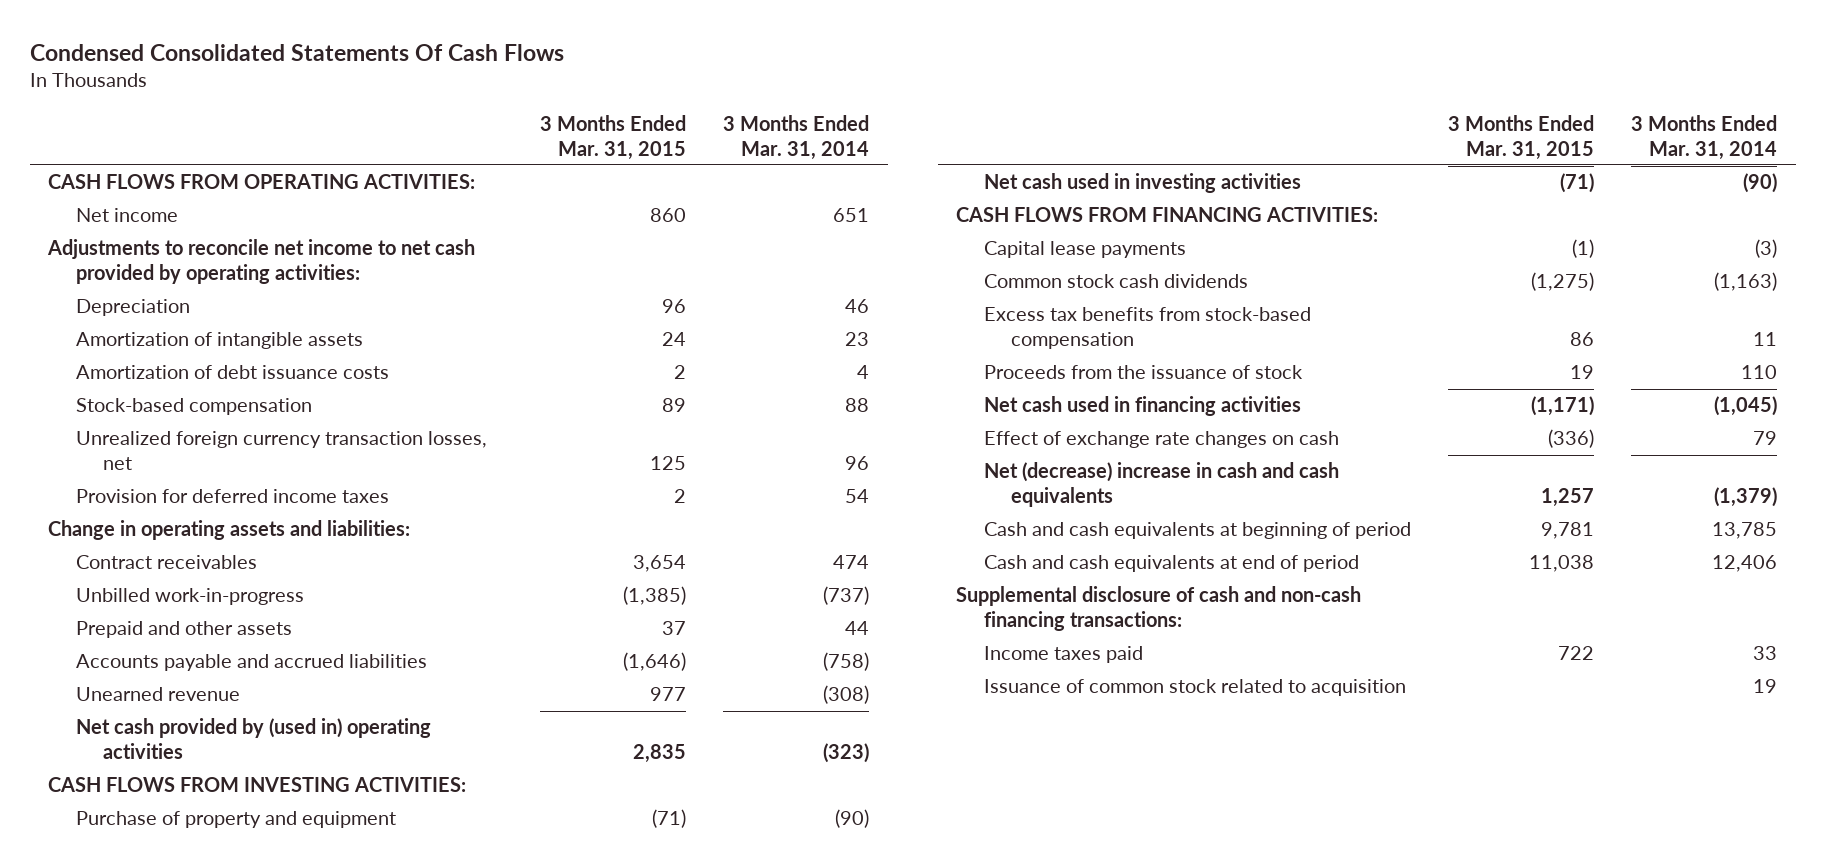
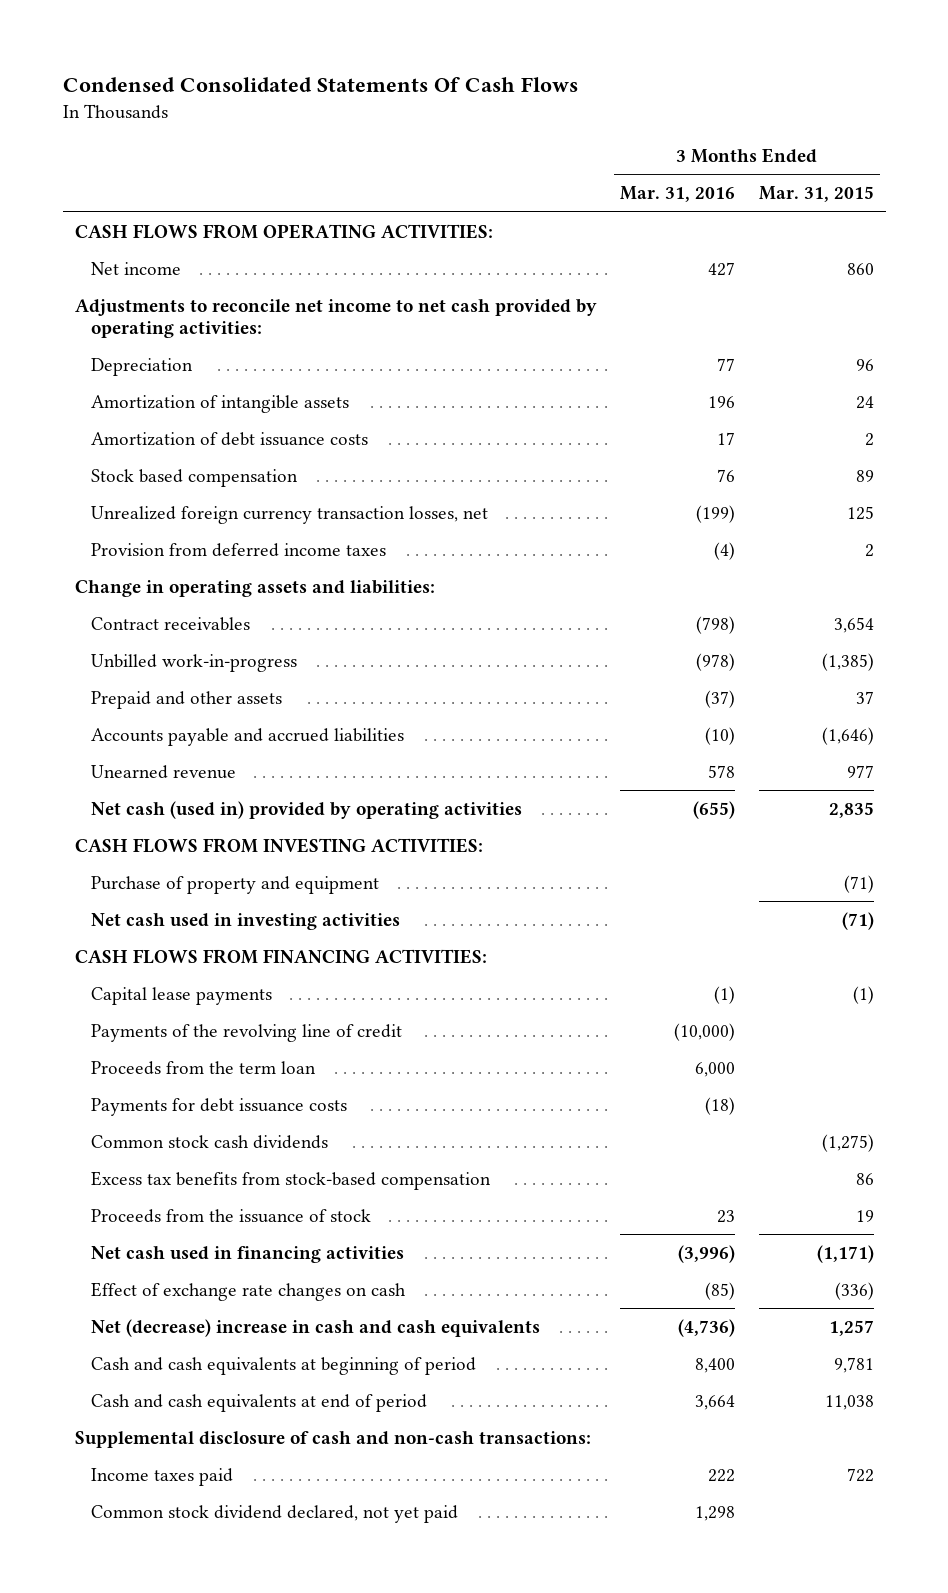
- | 3 Months Ended Mar. 31, 2015 | 3 Months Ended Mar. 31, 2014
+ | 3 Months Ended Mar. 31, 2016 | 3 Months Ended Mar. 31, 2015
- Stock-based compensation | 89 | 88
+ Stock based compensation | 76 | 89
- Provision for deferred income taxes | 2 | 54
+ Provision from deferred income taxes | (4) | 2
- Net cash provided by (used in) operating activities | 2,835 | (323)
+ Net cash (used in) provided by operating activities | (655) | 2,835
+ Payments of the revolving line of credit | (10,000) |
+ Proceeds from the term loan | 6,000 |
+ Payments for debt issuance costs | (18) |
- Supplemental disclosure of cash and non-cash financing transactions:
+ Supplemental disclosure of cash and non-cash transactions:
- Issuance of common stock related to acquisition | | 19
+ Common stock dividend declared, not yet paid | 1,298 |

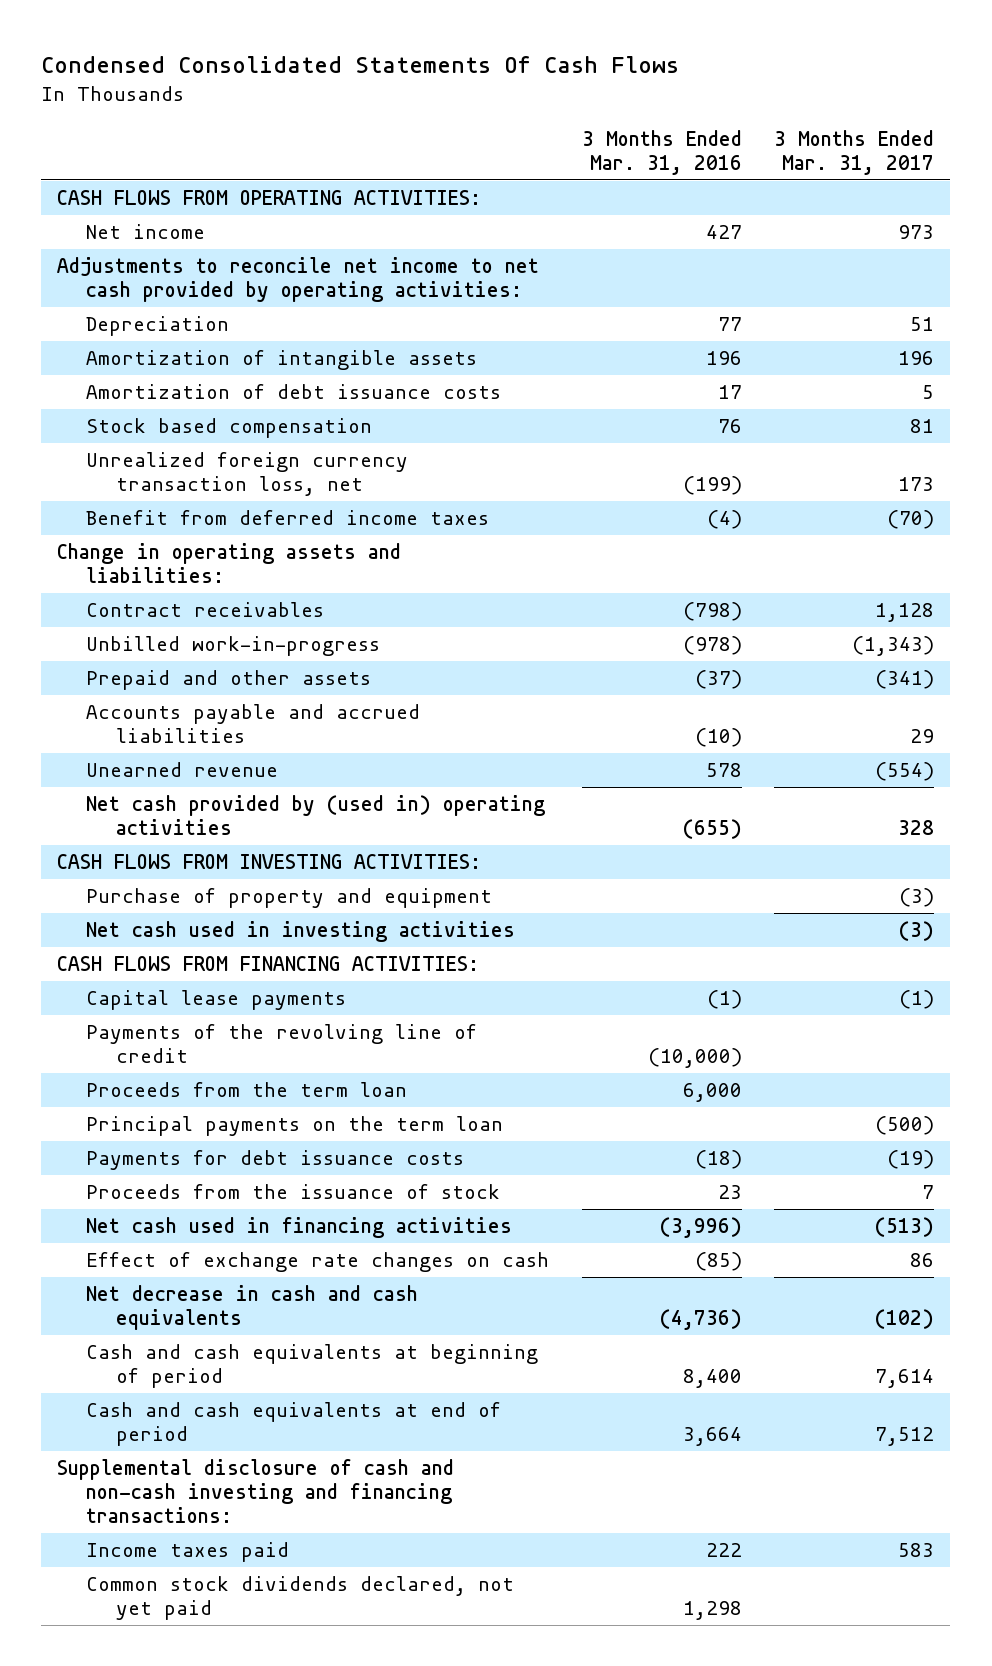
- | 3 Months Ended Mar. 31, 2016 | 3 Months Ended Mar. 31, 2015
+ | 3 Months Ended Mar. 31, 2016 | 3 Months Ended Mar. 31, 2017
- Unrealized foreign currency transaction losses, net | (199) | 125
- Provision from deferred income taxes | (4) | 2
+ Unrealized foreign currency transaction loss, net | (199) | 173
+ Benefit from deferred income taxes | (4) | (70)
- Net cash (used in) provided by operating activities | (655) | 2,835
+ Net cash provided by (used in) operating activities | (655) | 328
+ Principal payments on the term loan | | (500)
- Common stock cash dividends | | (1,275)
- Excess tax benefits from stock-based compensation | | 86
- Net (decrease) increase in cash and cash equivalents | (4,736) | 1,257
+ Net decrease in cash and cash equivalents | (4,736) | (102)
- Supplemental disclosure of cash and non-cash transactions:
+ Supplemental disclosure of cash and non-cash investing and financing transactions:
- Common stock dividend declared, not yet paid | 1,298 |
+ Common stock dividends declared, not yet paid | 1,298 |

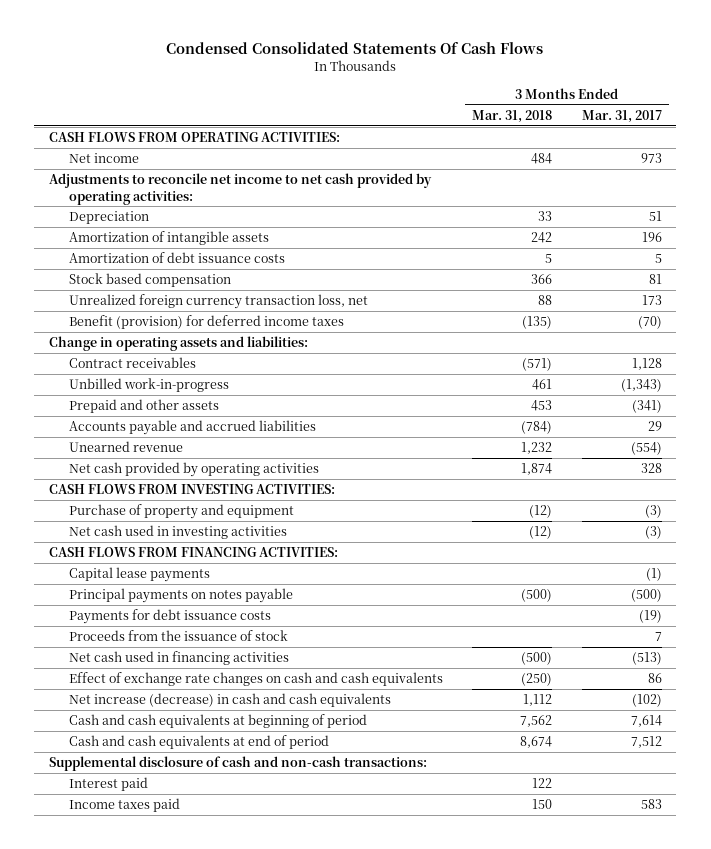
- | 3 Months Ended Mar. 31, 2016 | 3 Months Ended Mar. 31, 2017
+ | 3 Months Ended Mar. 31, 2018 | 3 Months Ended Mar. 31, 2017
- Benefit from deferred income taxes | (4) | (70)
+ Benefit (provision) for deferred income taxes | (135) | (70)
- Net cash provided by (used in) operating activities | (655) | 328
+ Net cash provided by operating activities | 1,874 | 328
- Payments of the revolving line of credit | (10,000) |
- Proceeds from the term loan | 6,000 |
- Principal payments on the term loan | | (500)
+ Principal payments on notes payable | (500) | (500)
- Effect of exchange rate changes on cash | (85) | 86
- Net decrease in cash and cash equivalents | (4,736) | (102)
+ Effect of exchange rate changes on cash and cash equivalents | (250) | 86
+ Net increase (decrease) in cash and cash equivalents | 1,112 | (102)
- Supplemental disclosure of cash and non-cash investing and financing transactions:
+ Supplemental disclosure of cash and non-cash transactions:
+ Interest paid | 122 |
- Common stock dividends declared, not yet paid | 1,298 |

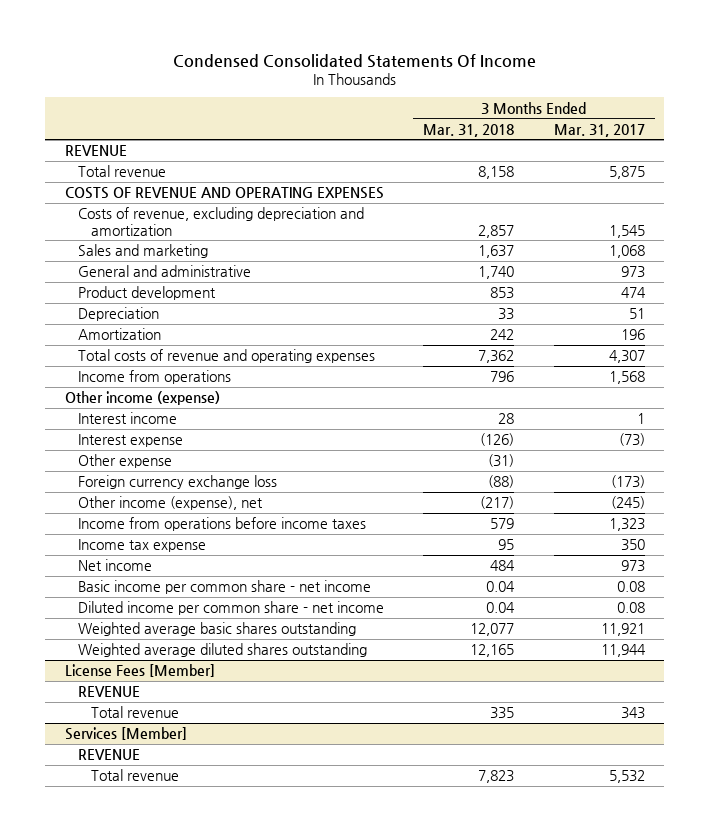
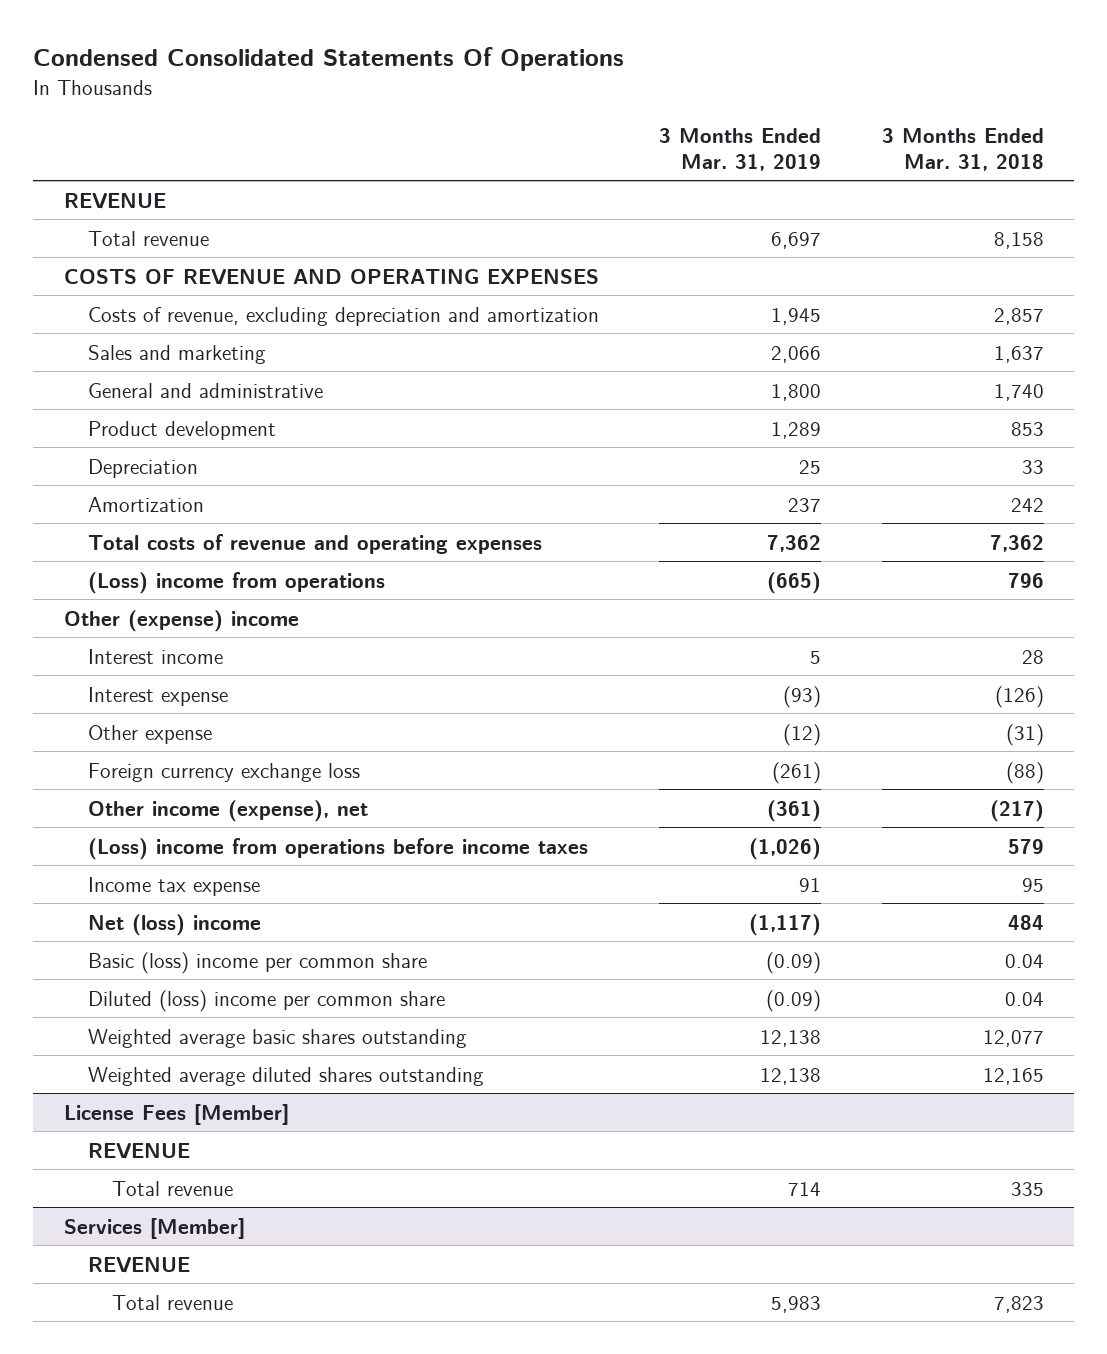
- Condensed Consolidated Statements Of Income
+ Condensed Consolidated Statements Of Operations
- | 3 Months Ended Mar. 31, 2018 | 3 Months Ended Mar. 31, 2017
+ | 3 Months Ended Mar. 31, 2019 | 3 Months Ended Mar. 31, 2018
- Income from operations | 796 | 1,568
- Other income (expense)
+ (Loss) income from operations | (665) | 796
+ Other (expense) income
- Income from operations before income taxes | 579 | 1,323
+ (Loss) income from operations before income taxes | (1,026) | 579
- Net income | 484 | 973
- Basic income per common share - net income | 0.04 | 0.08
- Diluted income per common share - net income | 0.04 | 0.08
+ Net (loss) income | (1,117) | 484
+ Basic (loss) income per common share | (0.09) | 0.04
+ Diluted (loss) income per common share | (0.09) | 0.04

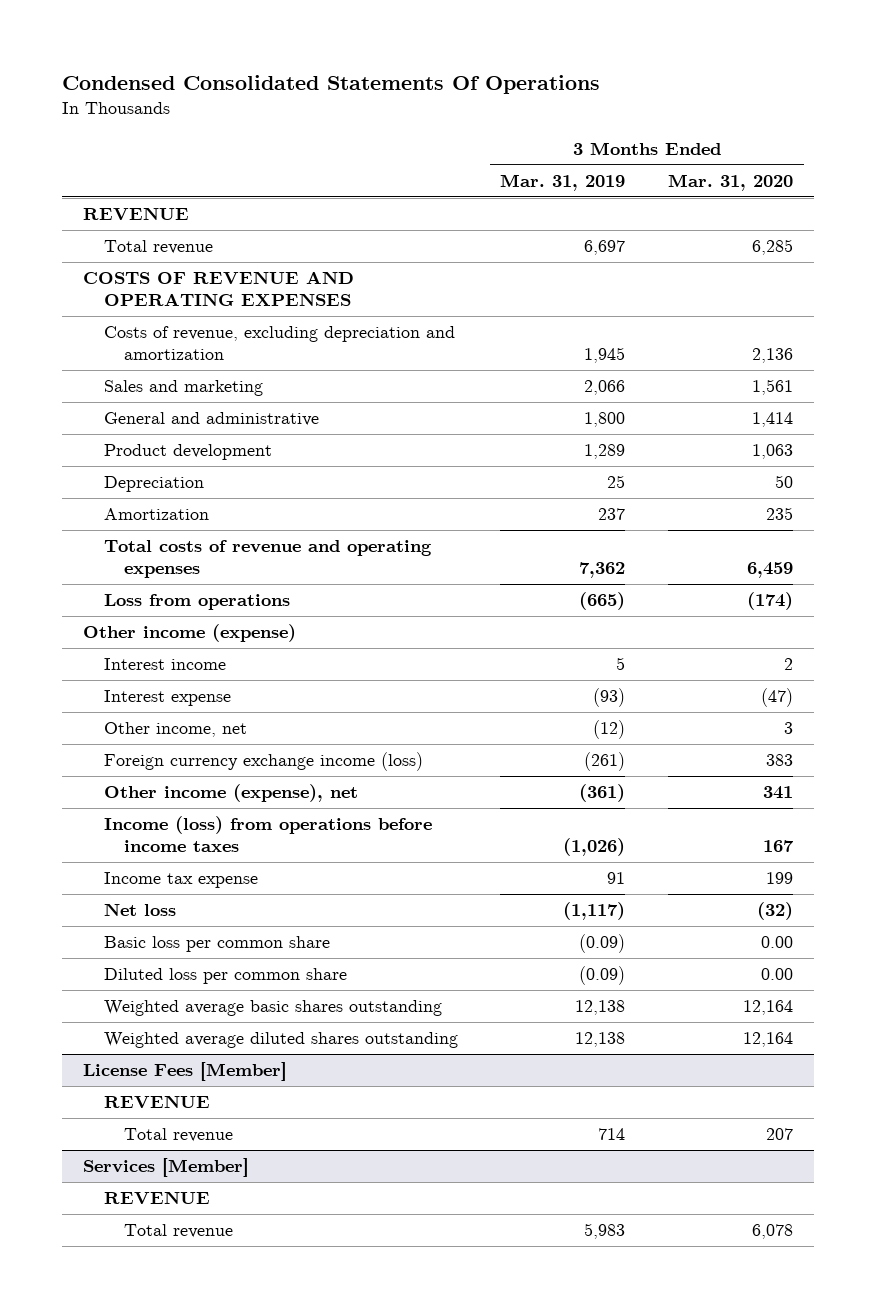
- | 3 Months Ended Mar. 31, 2019 | 3 Months Ended Mar. 31, 2018
+ | 3 Months Ended Mar. 31, 2019 | 3 Months Ended Mar. 31, 2020
- (Loss) income from operations | (665) | 796
- Other (expense) income
+ Loss from operations | (665) | (174)
+ Other income (expense)
- Other expense | (12) | (31)
- Foreign currency exchange loss | (261) | (88)
+ Other income, net | (12) | 3
+ Foreign currency exchange income (loss) | (261) | 383
- (Loss) income from operations before income taxes | (1,026) | 579
+ Income (loss) from operations before income taxes | (1,026) | 167
- Net (loss) income | (1,117) | 484
- Basic (loss) income per common share | (0.09) | 0.04
- Diluted (loss) income per common share | (0.09) | 0.04
+ Net loss | (1,117) | (32)
+ Basic loss per common share | (0.09) | 0.00
+ Diluted loss per common share | (0.09) | 0.00

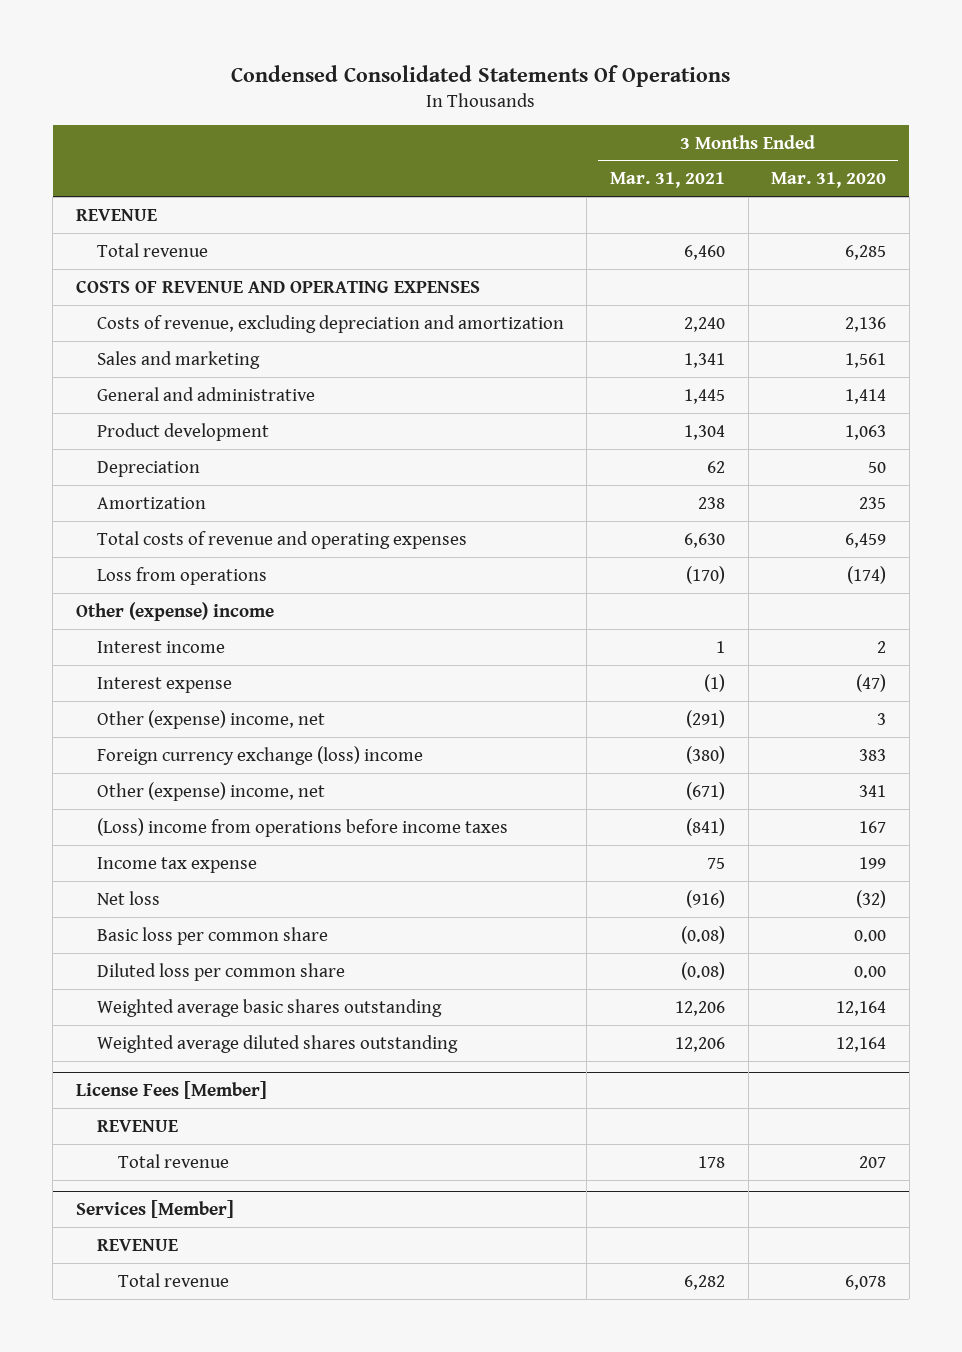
- | 3 Months Ended Mar. 31, 2019 | 3 Months Ended Mar. 31, 2020
+ | 3 Months Ended Mar. 31, 2021 | 3 Months Ended Mar. 31, 2020
- Other income (expense)
+ Other (expense) income
- Other income, net | (12) | 3
- Foreign currency exchange income (loss) | (261) | 383
- Other income (expense), net | (361) | 341
- Income (loss) from operations before income taxes | (1,026) | 167
+ Other (expense) income, net | (291) | 3
+ Foreign currency exchange (loss) income | (380) | 383
+ Other (expense) income, net | (671) | 341
+ (Loss) income from operations before income taxes | (841) | 167

